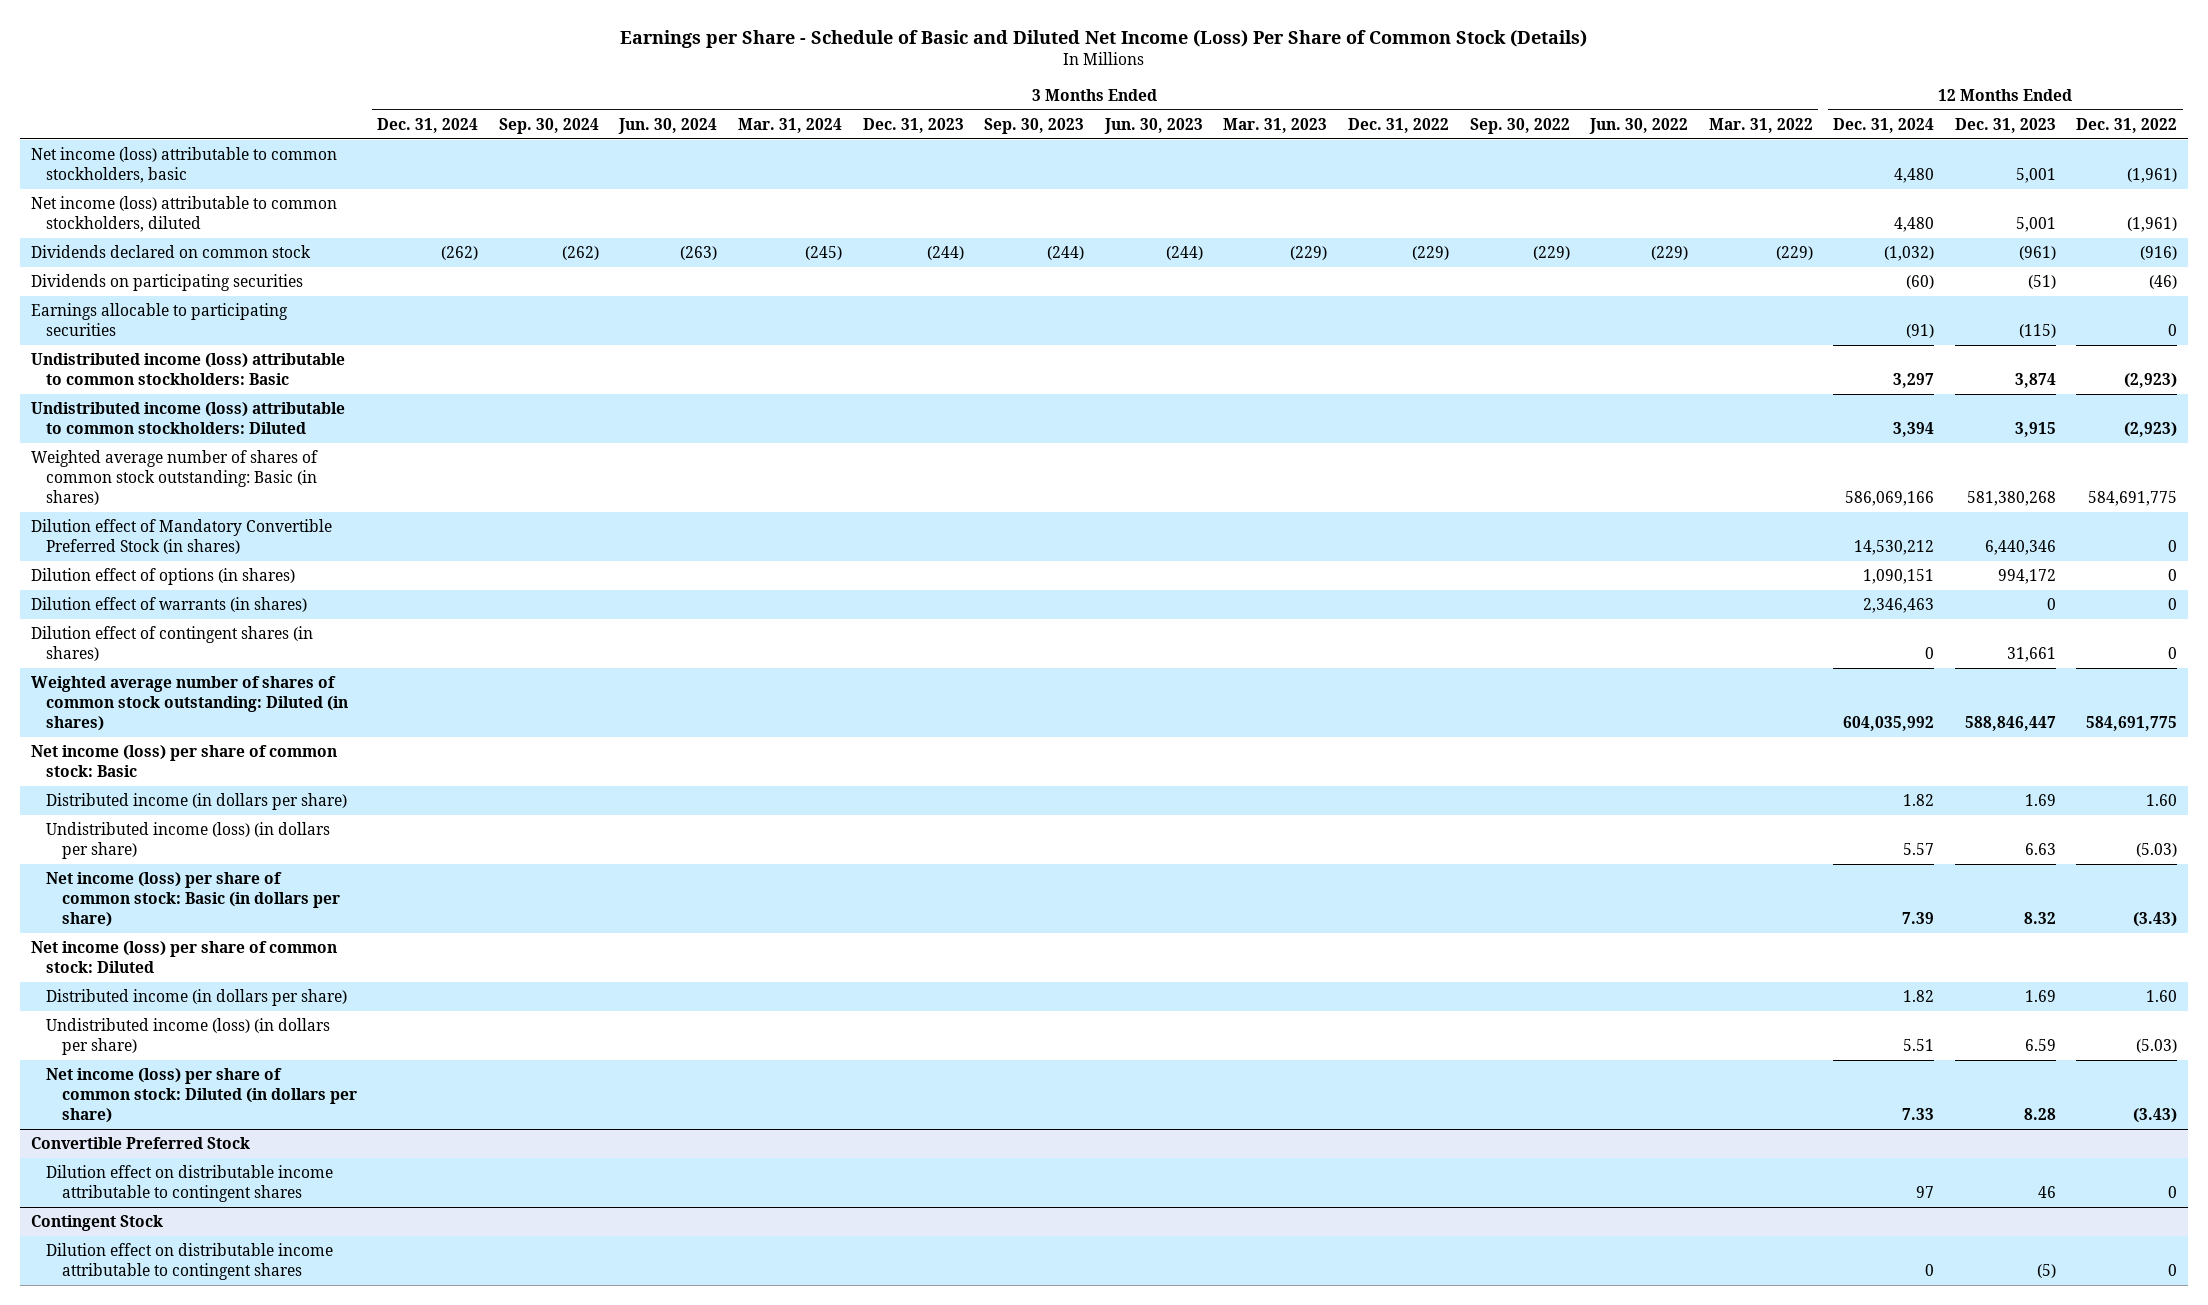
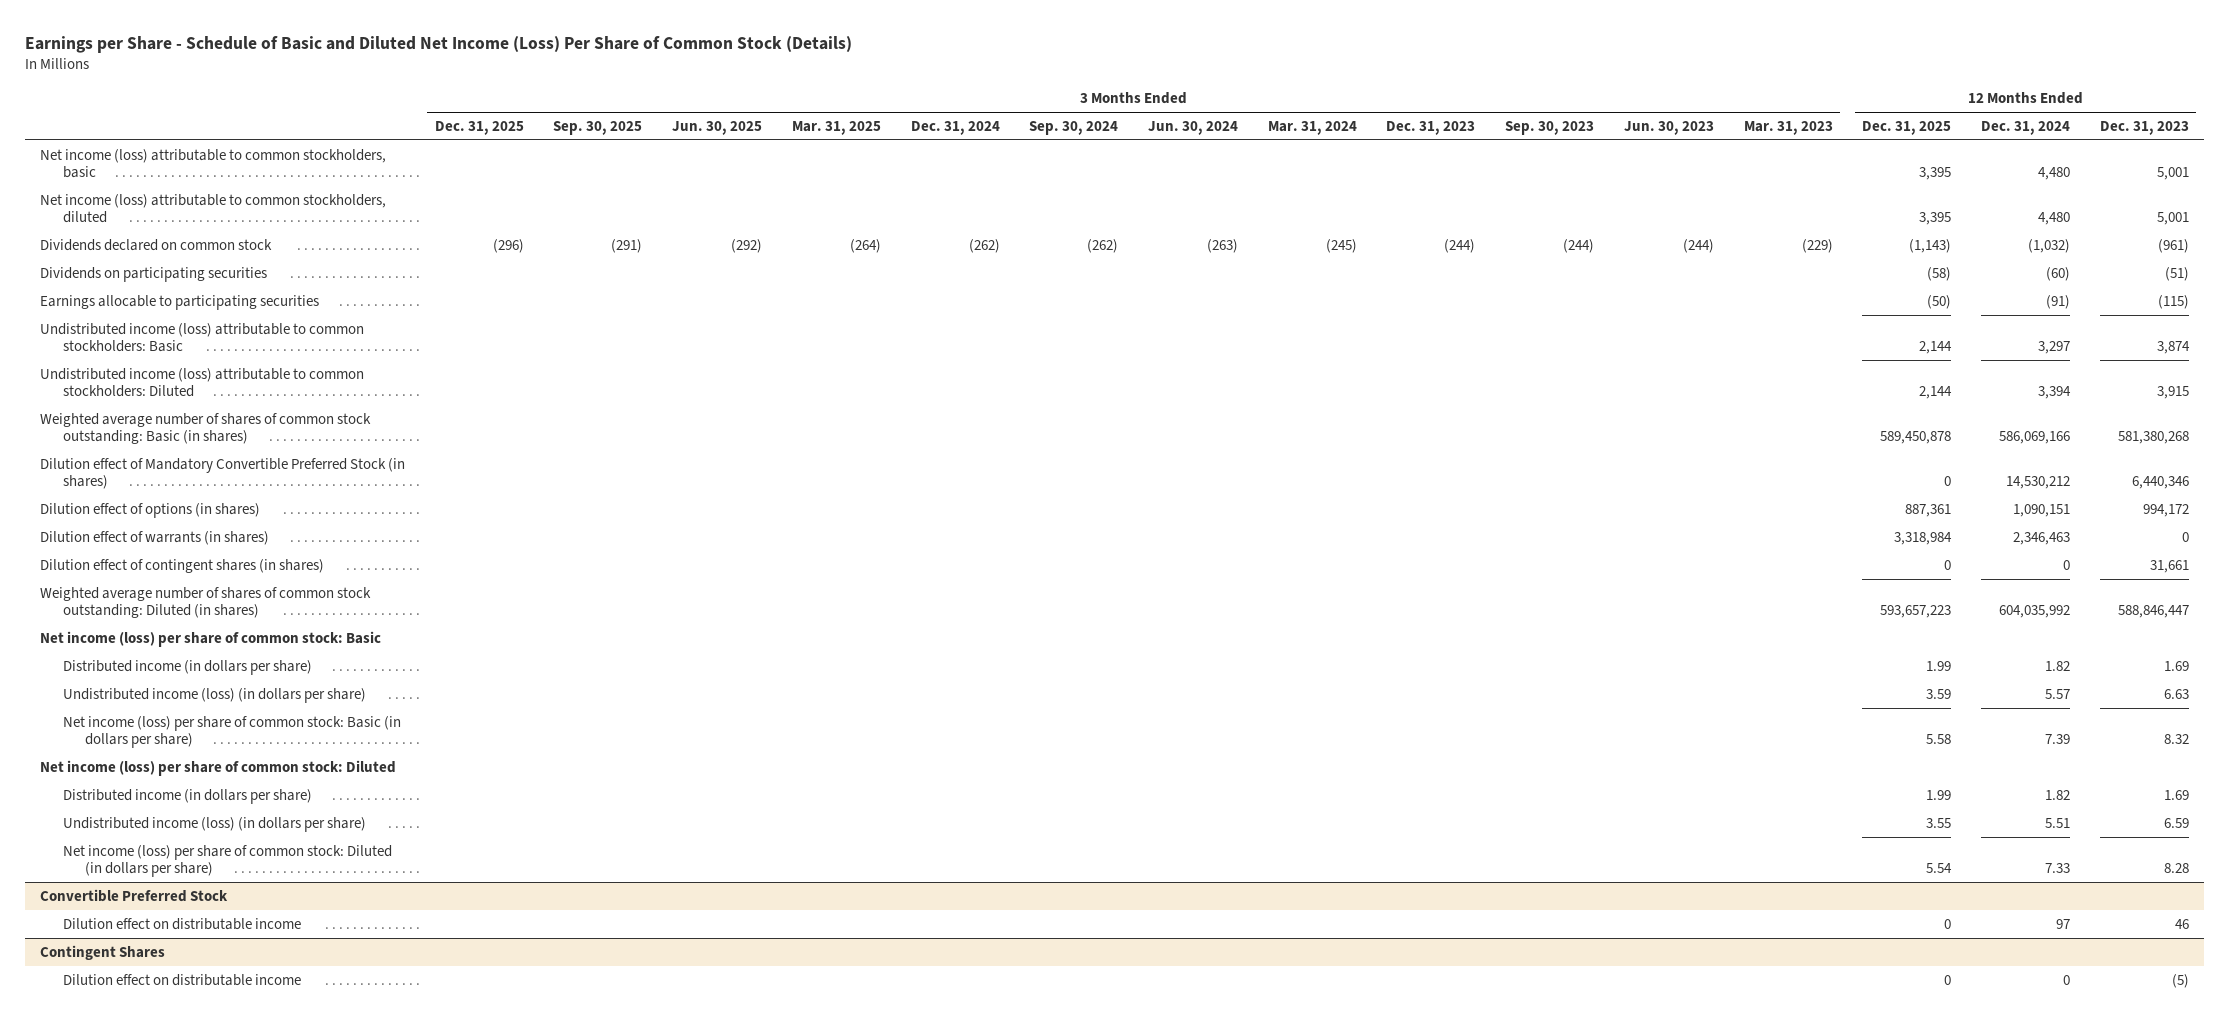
- | 3 Months Ended Dec. 31, 2024 | 3 Months Ended Sep. 30, 2024 | 3 Months Ended Jun. 30, 2024 | 3 Months Ended Mar. 31, 2024 | 3 Months Ended Dec. 31, 2023 | 3 Months Ended Sep. 30, 2023 | 3 Months Ended Jun. 30, 2023 | 3 Months Ended Mar. 31, 2023 | 3 Months Ended Dec. 31, 2022 | 3 Months Ended Sep. 30, 2022 | 3 Months Ended Jun. 30, 2022 | 3 Months Ended Mar. 31, 2022 | 12 Months Ended Dec. 31, 2024 | 12 Months Ended Dec. 31, 2023 | 12 Months Ended Dec. 31, 2022
+ | 3 Months Ended Dec. 31, 2025 | 3 Months Ended Sep. 30, 2025 | 3 Months Ended Jun. 30, 2025 | 3 Months Ended Mar. 31, 2025 | 3 Months Ended Dec. 31, 2024 | 3 Months Ended Sep. 30, 2024 | 3 Months Ended Jun. 30, 2024 | 3 Months Ended Mar. 31, 2024 | 3 Months Ended Dec. 31, 2023 | 3 Months Ended Sep. 30, 2023 | 3 Months Ended Jun. 30, 2023 | 3 Months Ended Mar. 31, 2023 | 12 Months Ended Dec. 31, 2025 | 12 Months Ended Dec. 31, 2024 | 12 Months Ended Dec. 31, 2023
@ Convertible Preferred Stock
- Dilution effect on distributable income attributable to contingent shares | | | | | | | | | | | | | 97 | 46 | 0
- Contingent Stock
- Dilution effect on distributable income attributable to contingent shares | | | | | | | | | | | | | 0 | (5) | 0
@ Convertible Preferred Stock
+ Dilution effect on distributable income | | | | | | | | | | | | | 0 | 97 | 46
+ Contingent Shares
+ Dilution effect on distributable income | | | | | | | | | | | | | 0 | 0 | (5)

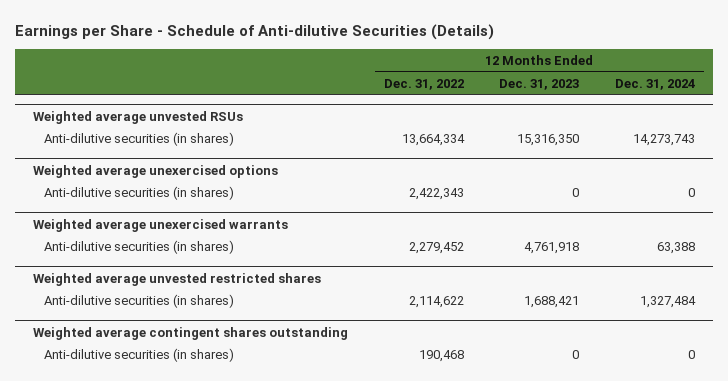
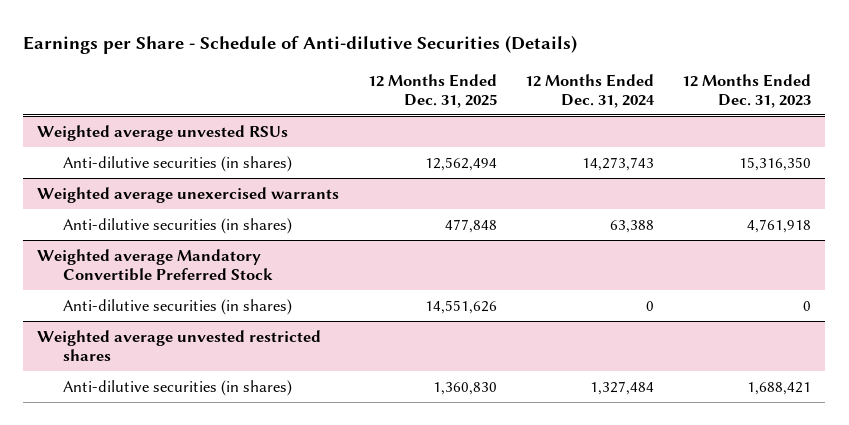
- | 12 Months Ended Dec. 31, 2022 | 12 Months Ended Dec. 31, 2023 | 12 Months Ended Dec. 31, 2024
+ | 12 Months Ended Dec. 31, 2025 | 12 Months Ended Dec. 31, 2024 | 12 Months Ended Dec. 31, 2023
- Weighted average unexercised options
- Anti-dilutive securities (in shares) | 2,422,343 | 0 | 0
+ Weighted average Mandatory Convertible Preferred Stock
+ Anti-dilutive securities (in shares) | 14,551,626 | 0 | 0
- Weighted average contingent shares outstanding
- Anti-dilutive securities (in shares) | 190,468 | 0 | 0

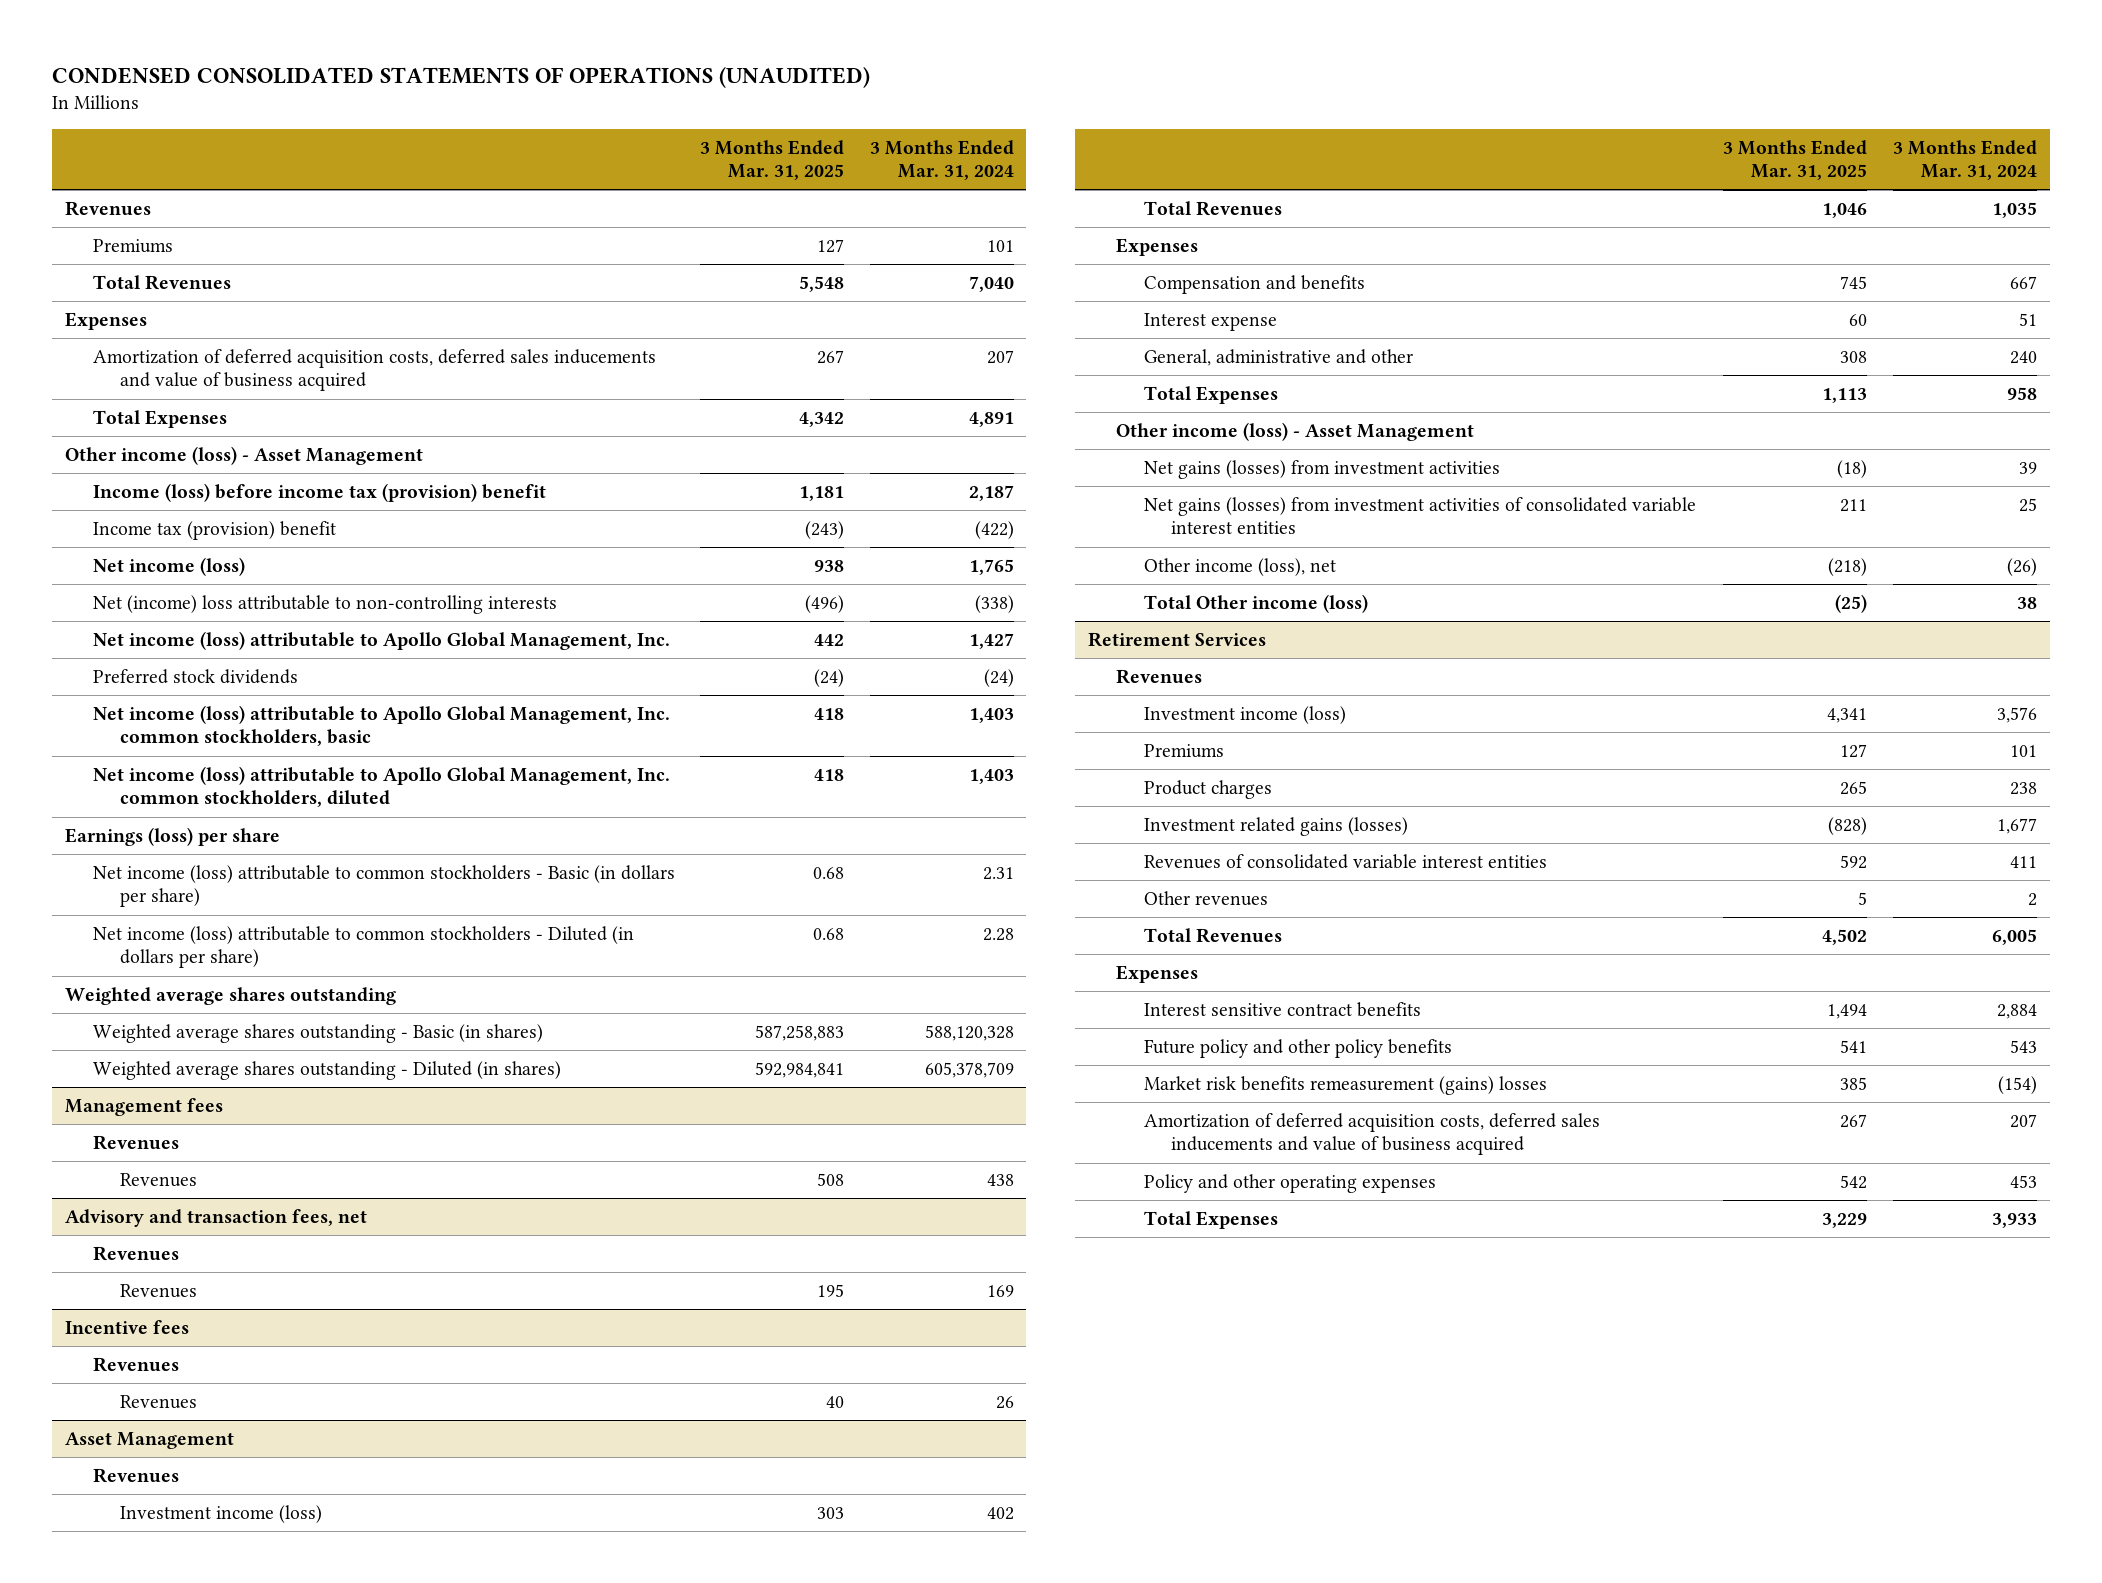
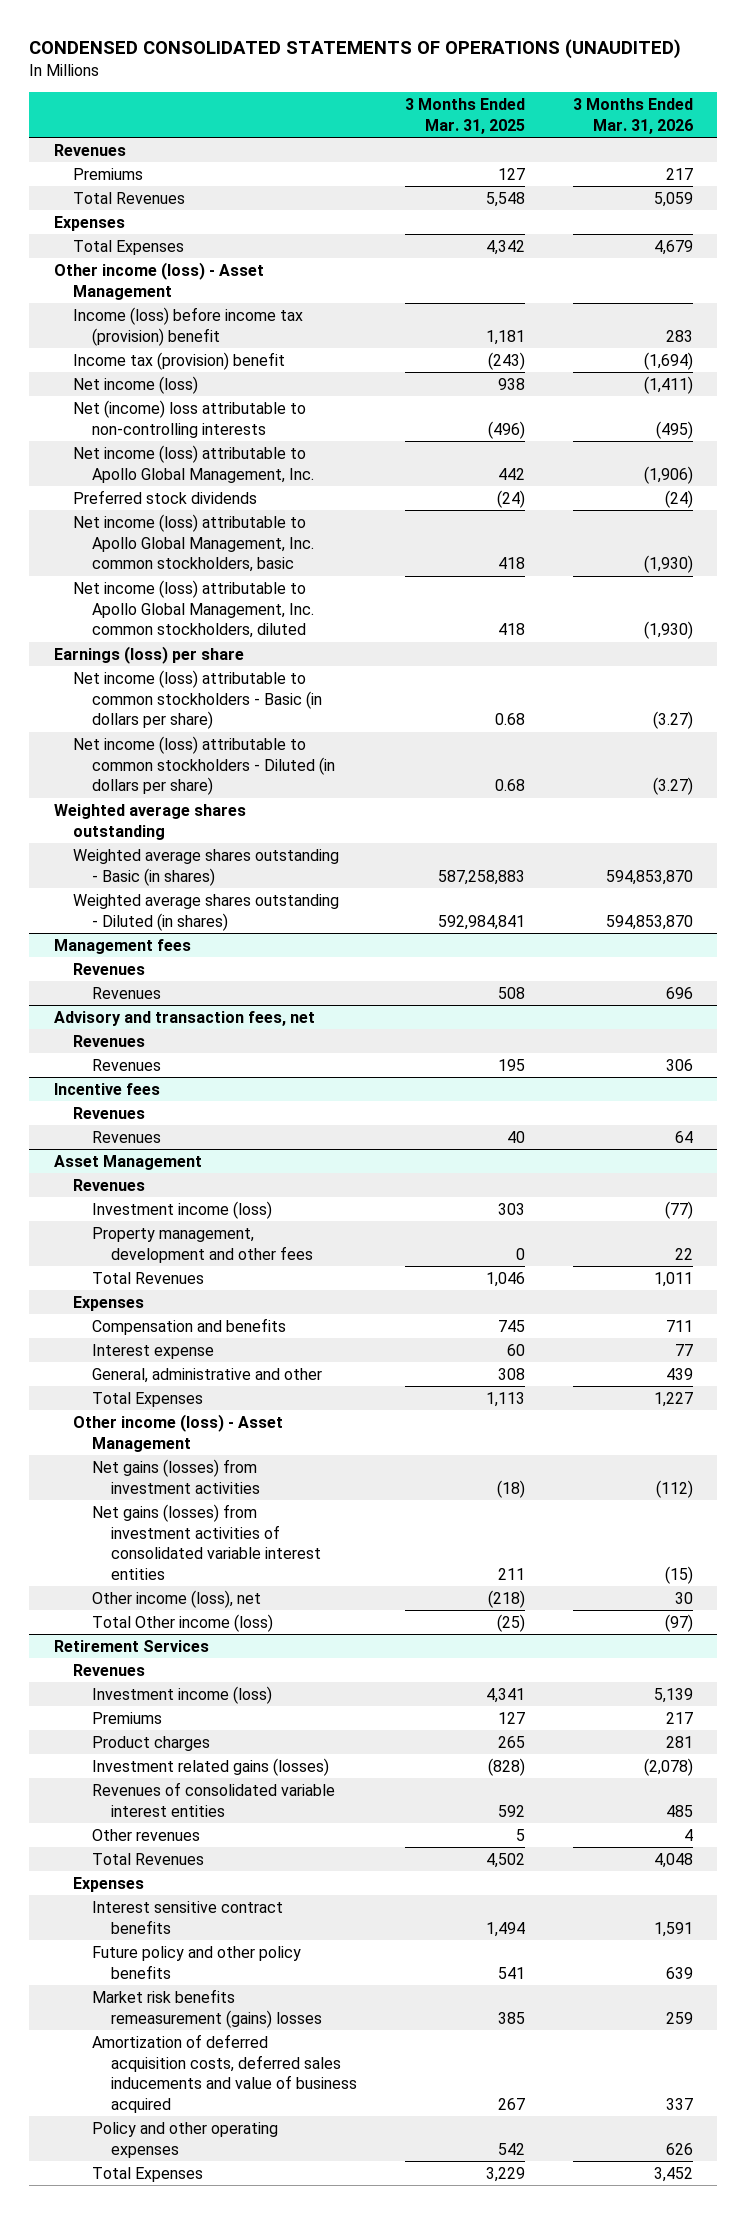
- | 3 Months Ended Mar. 31, 2025 | 3 Months Ended Mar. 31, 2024
+ | 3 Months Ended Mar. 31, 2025 | 3 Months Ended Mar. 31, 2026
- Amortization of deferred acquisition costs, deferred sales inducements and value of business acquired | 267 | 207
@ Asset Management
+ Property management, development and other fees | 0 | 22

